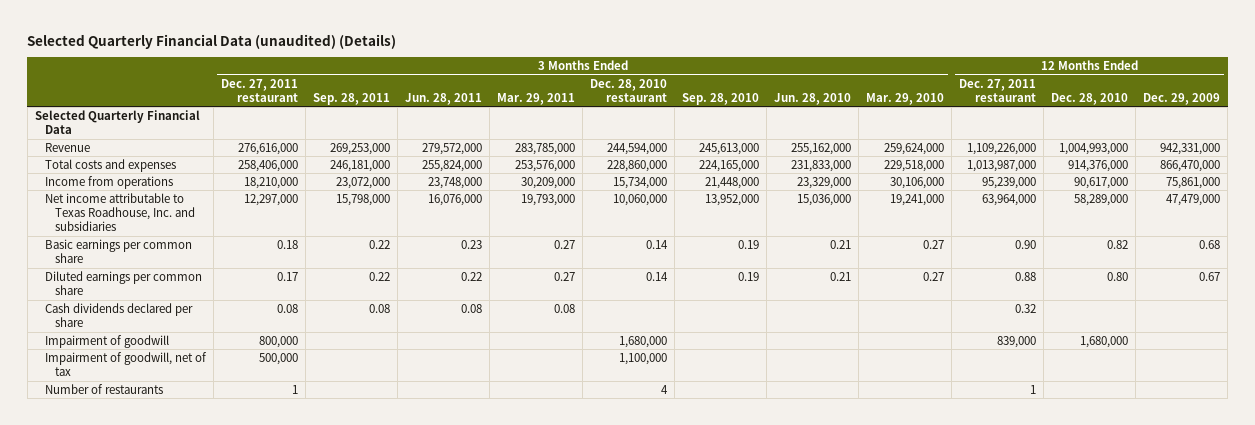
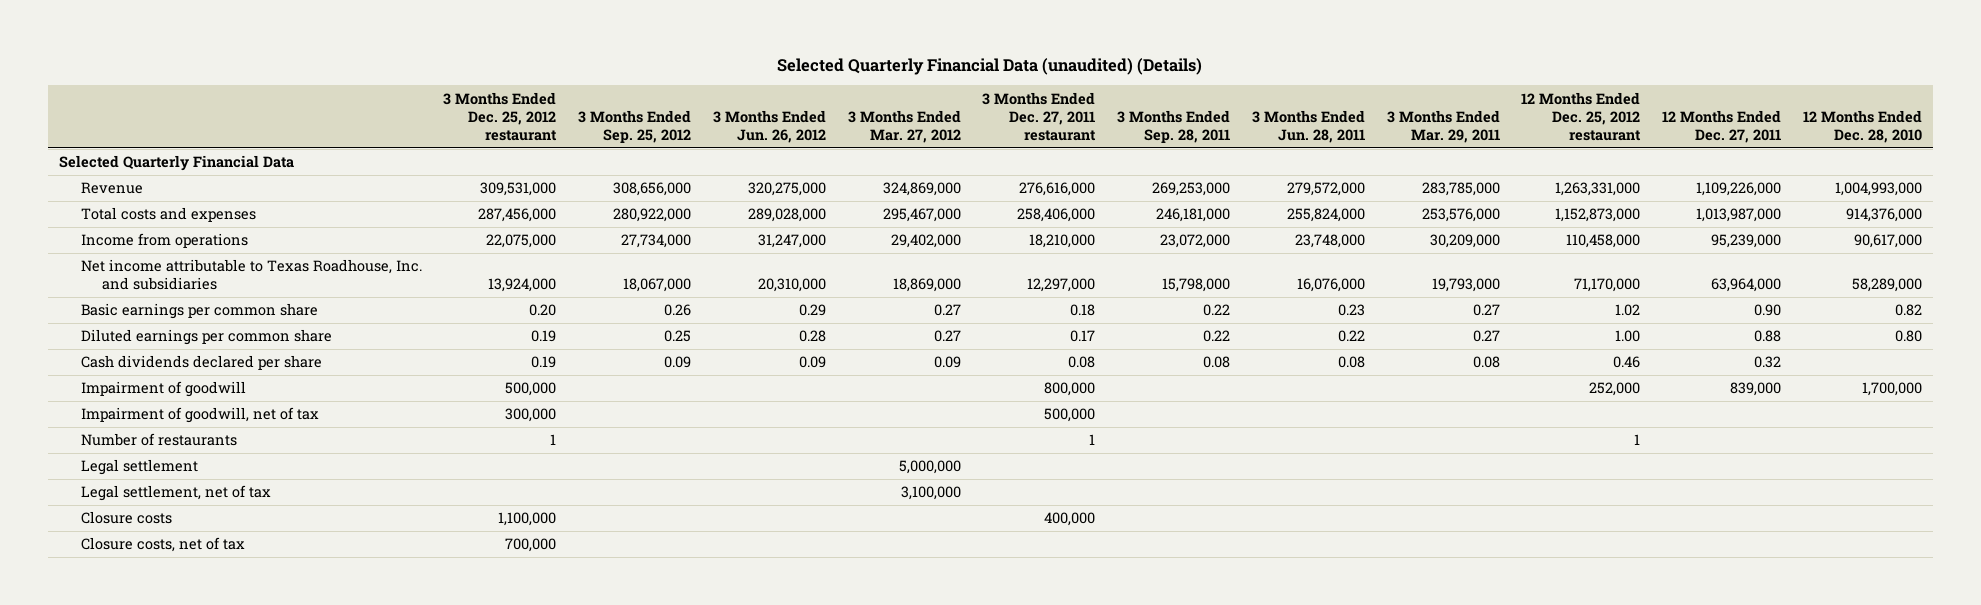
- | 3 Months Ended Dec. 27, 2011 restaurant | 3 Months Ended Sep. 28, 2011 | 3 Months Ended Jun. 28, 2011 | 3 Months Ended Mar. 29, 2011 | 3 Months Ended Dec. 28, 2010 restaurant | 3 Months Ended Sep. 28, 2010 | 3 Months Ended Jun. 28, 2010 | 3 Months Ended Mar. 29, 2010 | 12 Months Ended Dec. 27, 2011 restaurant | 12 Months Ended Dec. 28, 2010 | 12 Months Ended Dec. 29, 2009
+ | 3 Months Ended Dec. 25, 2012 restaurant | 3 Months Ended Sep. 25, 2012 | 3 Months Ended Jun. 26, 2012 | 3 Months Ended Mar. 27, 2012 | 3 Months Ended Dec. 27, 2011 restaurant | 3 Months Ended Sep. 28, 2011 | 3 Months Ended Jun. 28, 2011 | 3 Months Ended Mar. 29, 2011 | 12 Months Ended Dec. 25, 2012 restaurant | 12 Months Ended Dec. 27, 2011 | 12 Months Ended Dec. 28, 2010
- Impairment of goodwill | 800,000 | | | | 1,680,000 | | | | 839,000 | 1,680,000 |
+ Impairment of goodwill | 500,000 | | | | 800,000 | | | | 252,000 | 839,000 | 1,700,000
+ Legal settlement | | | | 5,000,000 | | | | | | |
+ Legal settlement, net of tax | | | | 3,100,000 | | | | | | |
+ Closure costs | 1,100,000 | | | | 400,000 | | | | | |
+ Closure costs, net of tax | 700,000 | | | | | | | | | |

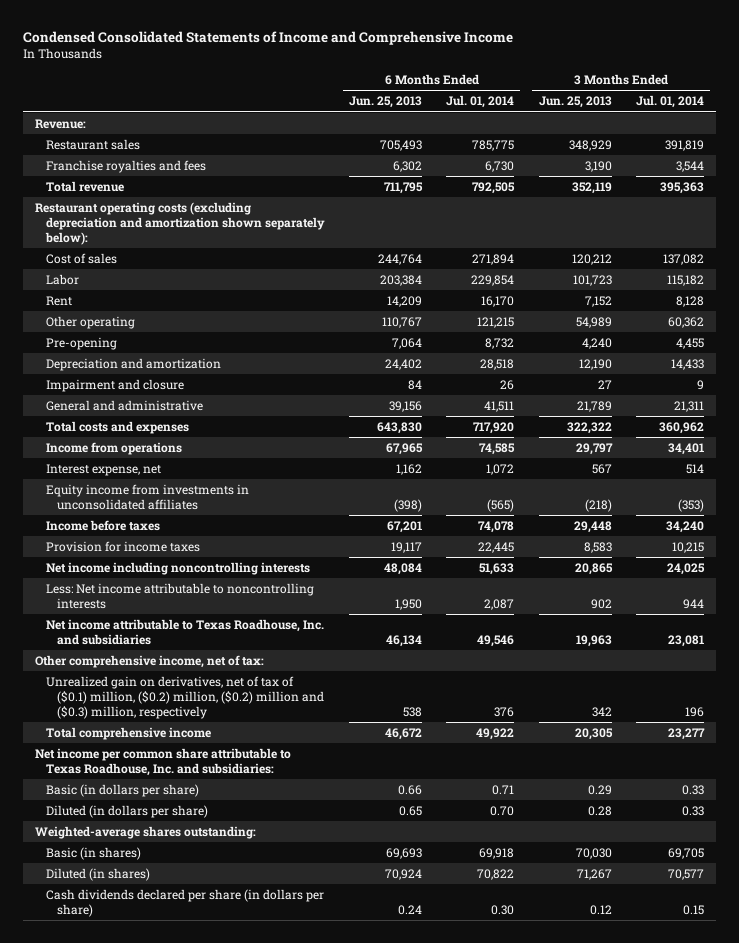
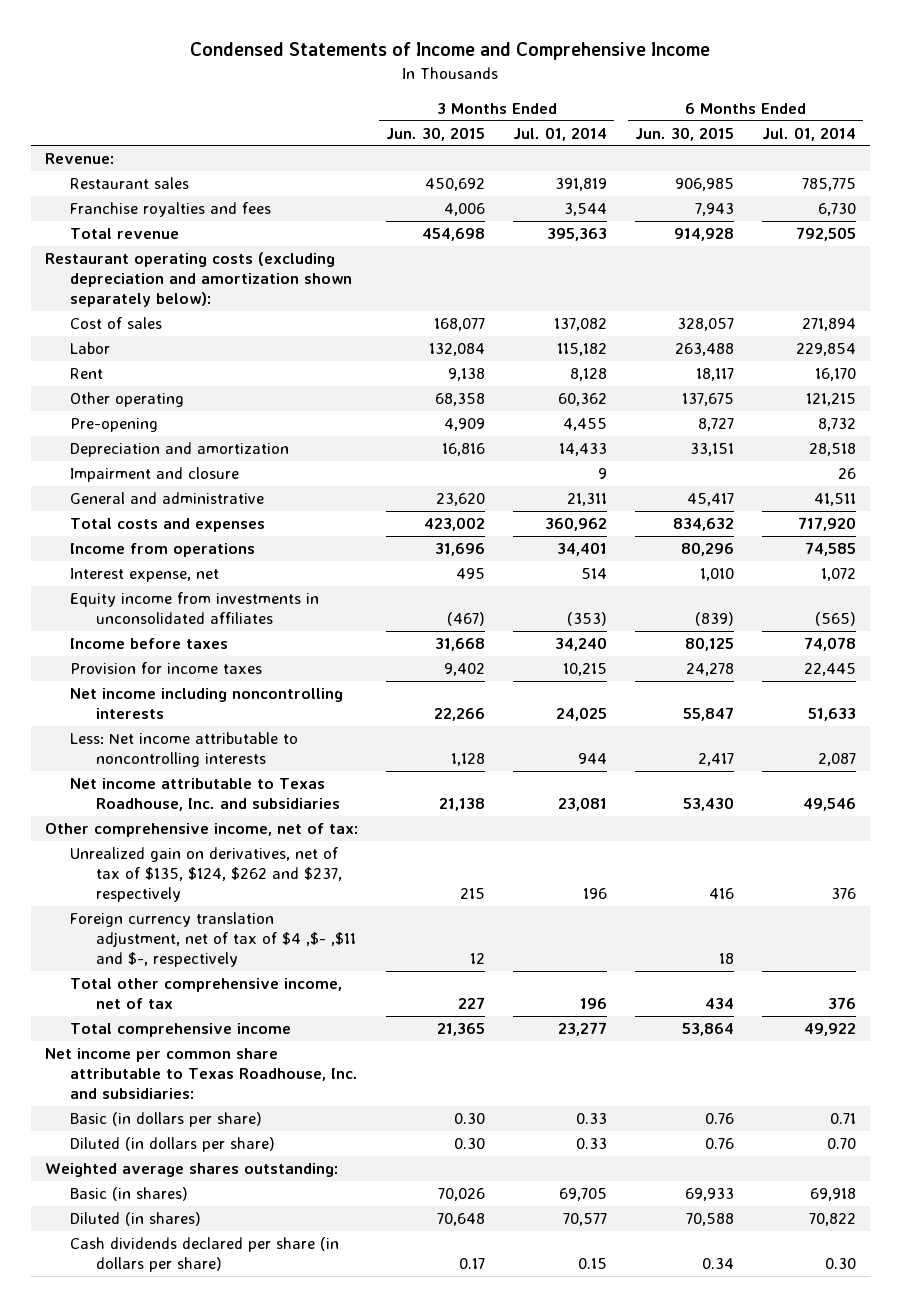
- Condensed Consolidated Statements of Income and Comprehensive Income
+ Condensed Statements of Income and Comprehensive Income
- | 6 Months Ended Jun. 25, 2013 | 6 Months Ended Jul. 01, 2014 | 3 Months Ended Jun. 25, 2013 | 3 Months Ended Jul. 01, 2014
+ | 3 Months Ended Jun. 30, 2015 | 3 Months Ended Jul. 01, 2014 | 6 Months Ended Jun. 30, 2015 | 6 Months Ended Jul. 01, 2014
- Unrealized gain on derivatives, net of tax of ($0.1) million, ($0.2) million, ($0.2) million and ($0.3) million, respectively | 538 | 376 | 342 | 196
+ Unrealized gain on derivatives, net of tax of $135, $124, $262 and $237, respectively | 215 | 196 | 416 | 376
+ Foreign currency translation adjustment, net of tax of $4 ,$- ,$11 and $-, respectively | 12 | | 18 |
+ Total other comprehensive income, net of tax | 227 | 196 | 434 | 376
- Weighted-average shares outstanding:
+ Weighted average shares outstanding:

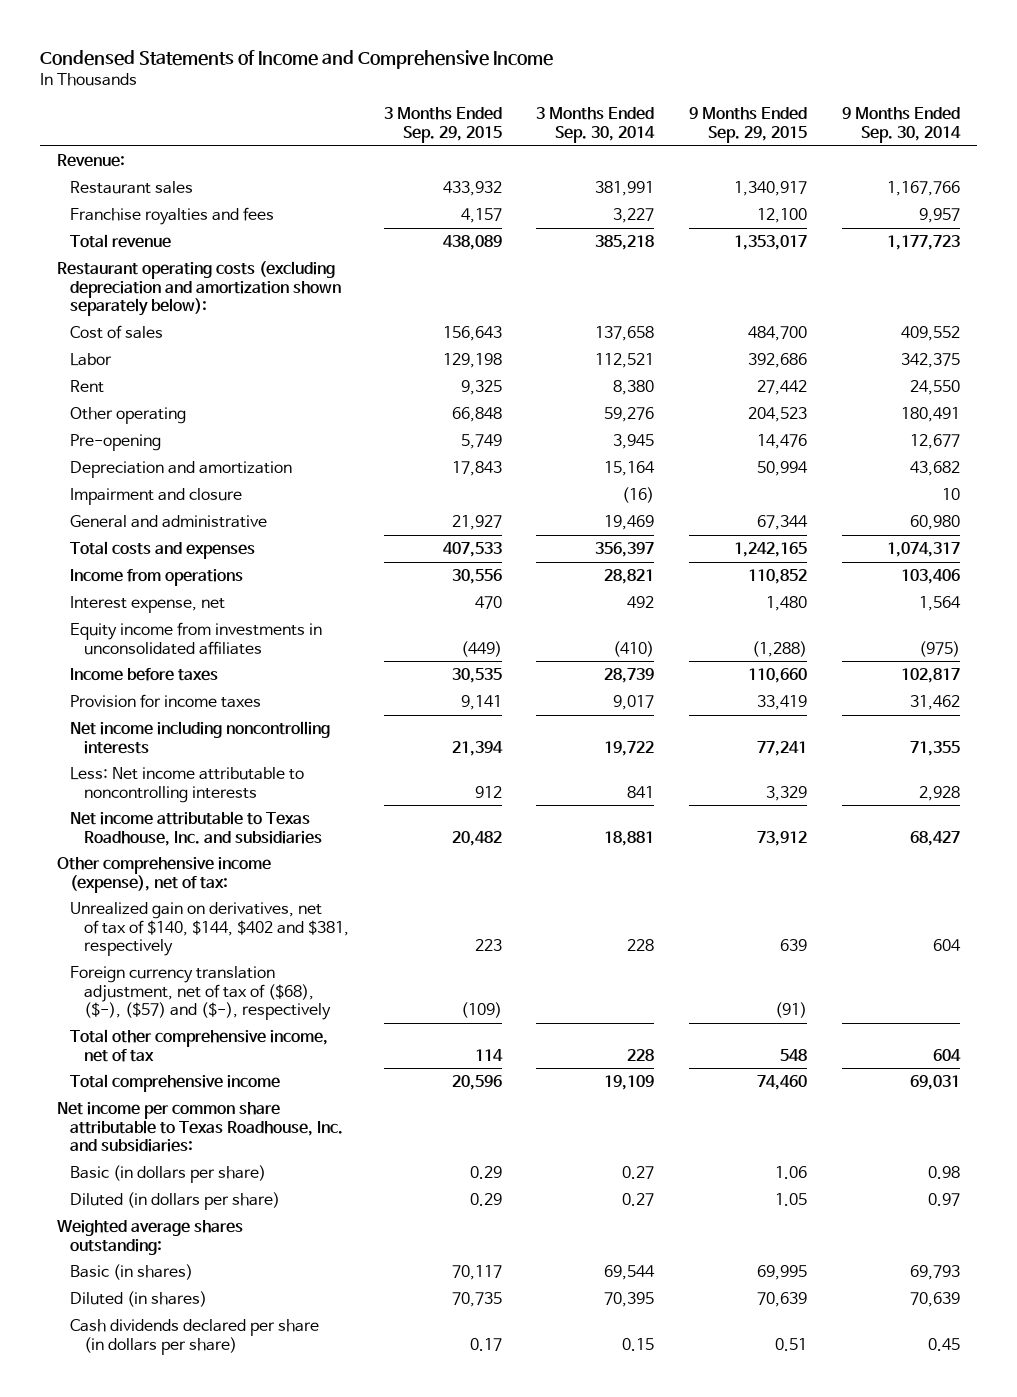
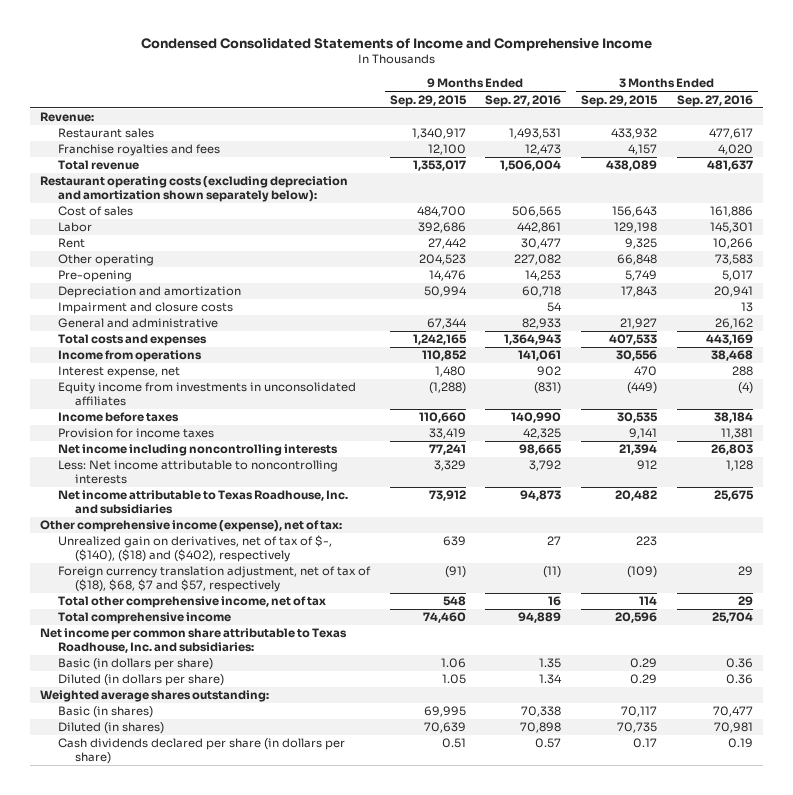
- Condensed Statements of Income and Comprehensive Income
+ Condensed Consolidated Statements of Income and Comprehensive Income
- | 3 Months Ended Sep. 29, 2015 | 3 Months Ended Sep. 30, 2014 | 9 Months Ended Sep. 29, 2015 | 9 Months Ended Sep. 30, 2014
+ | 9 Months Ended Sep. 29, 2015 | 9 Months Ended Sep. 27, 2016 | 3 Months Ended Sep. 29, 2015 | 3 Months Ended Sep. 27, 2016
- Impairment and closure | | (16) | | 10
+ Impairment and closure costs | | 54 | | 13
- Unrealized gain on derivatives, net of tax of $140, $144, $402 and $381, respectively | 223 | 228 | 639 | 604
- Foreign currency translation adjustment, net of tax of ($68), ($-), ($57) and ($-), respectively | (109) | | (91) |
+ Unrealized gain on derivatives, net of tax of $-, ($140), ($18) and ($402), respectively | 639 | 27 | 223 |
+ Foreign currency translation adjustment, net of tax of ($18), $68, $7 and $57, respectively | (91) | (11) | (109) | 29

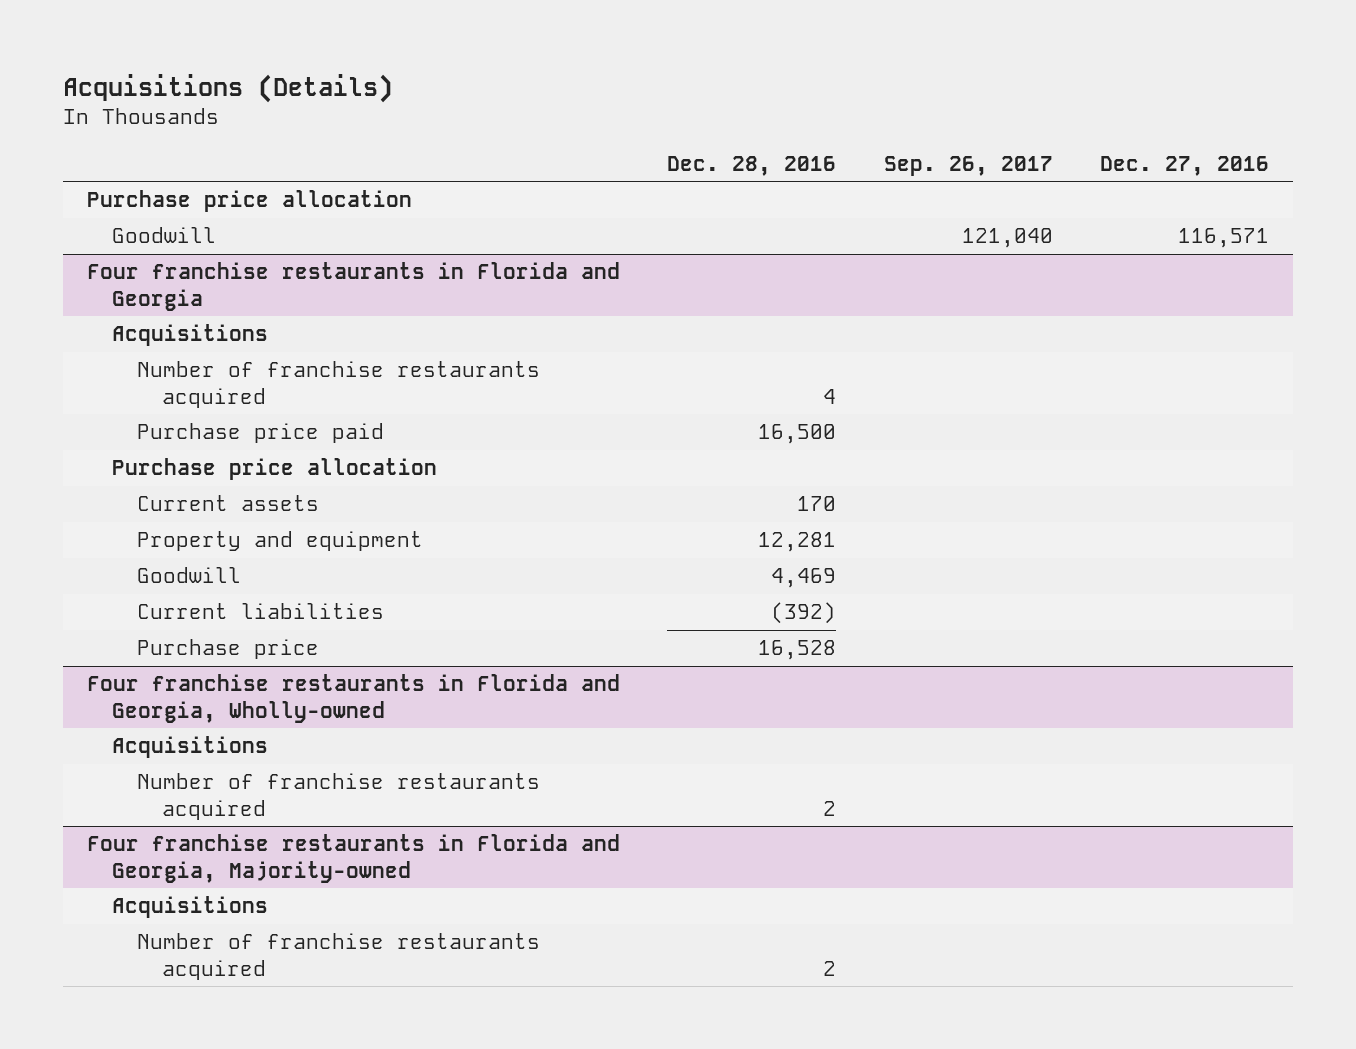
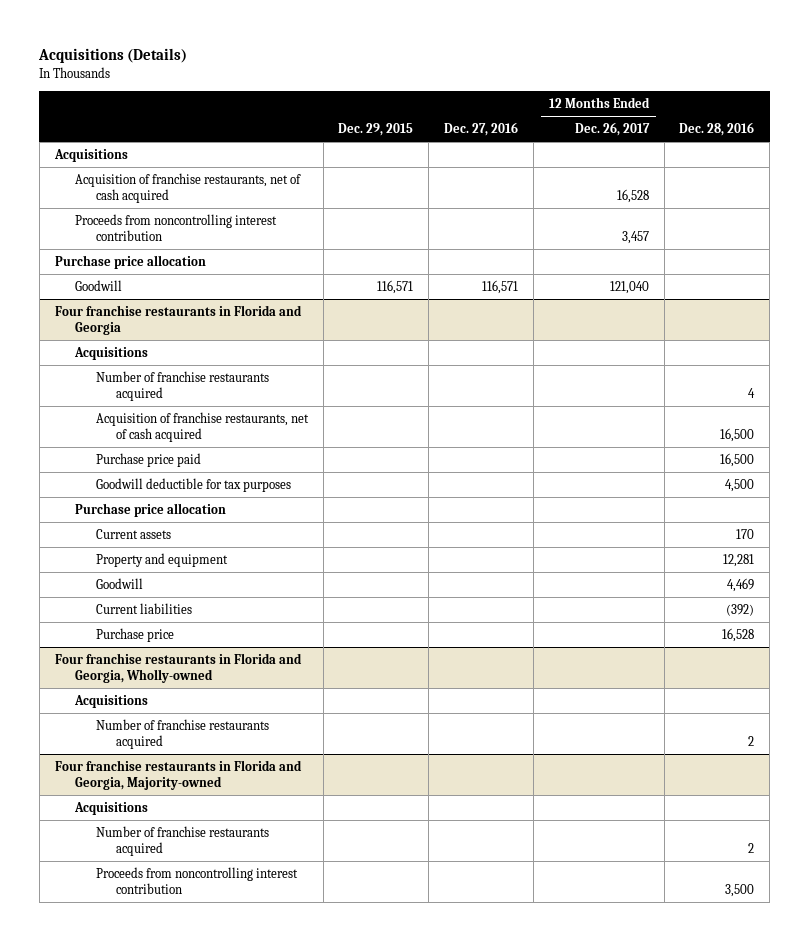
- | Dec. 28, 2016 | Sep. 26, 2017 | Dec. 27, 2016
+ | Dec. 29, 2015 | Dec. 27, 2016 | 12 Months Ended Dec. 26, 2017 | Dec. 28, 2016
+ Acquisitions
+ Acquisition of franchise restaurants, net of cash acquired | | | 16,528 |
+ Proceeds from noncontrolling interest contribution | | | 3,457 |
@ Four franchise restaurants in Florida and Georgia
+ Acquisition of franchise restaurants, net of cash acquired | | | | 16,500
+ Goodwill deductible for tax purposes | | | | 4,500
@ Four franchise restaurants in Florida and Georgia, Majority-owned
+ Proceeds from noncontrolling interest contribution | | | | 3,500

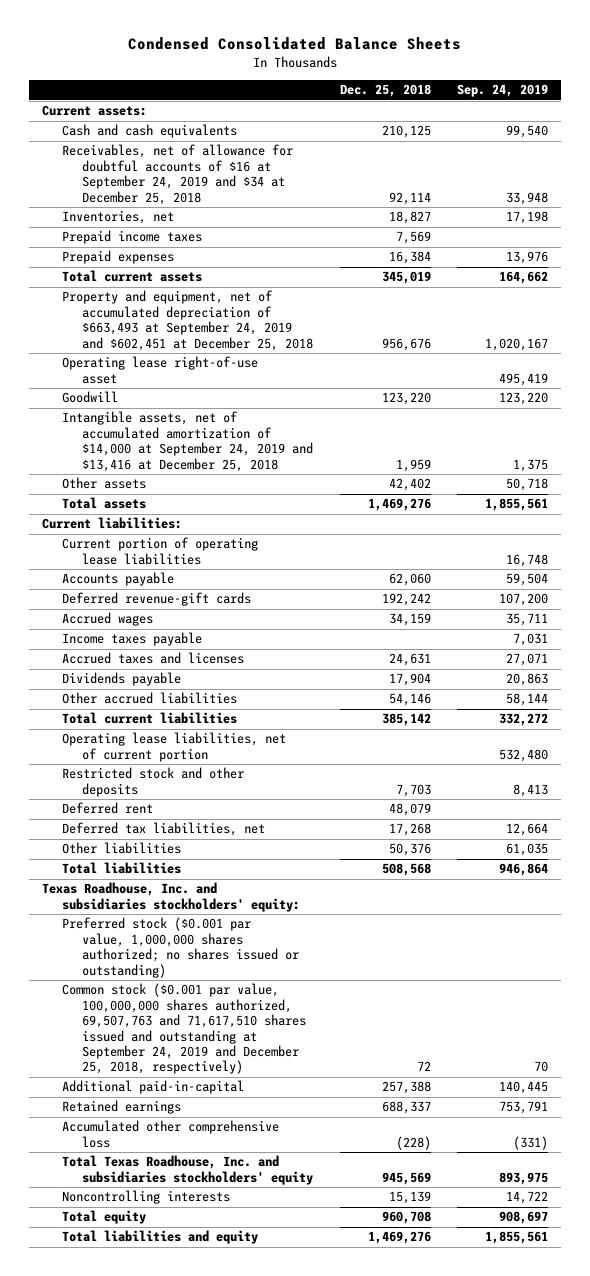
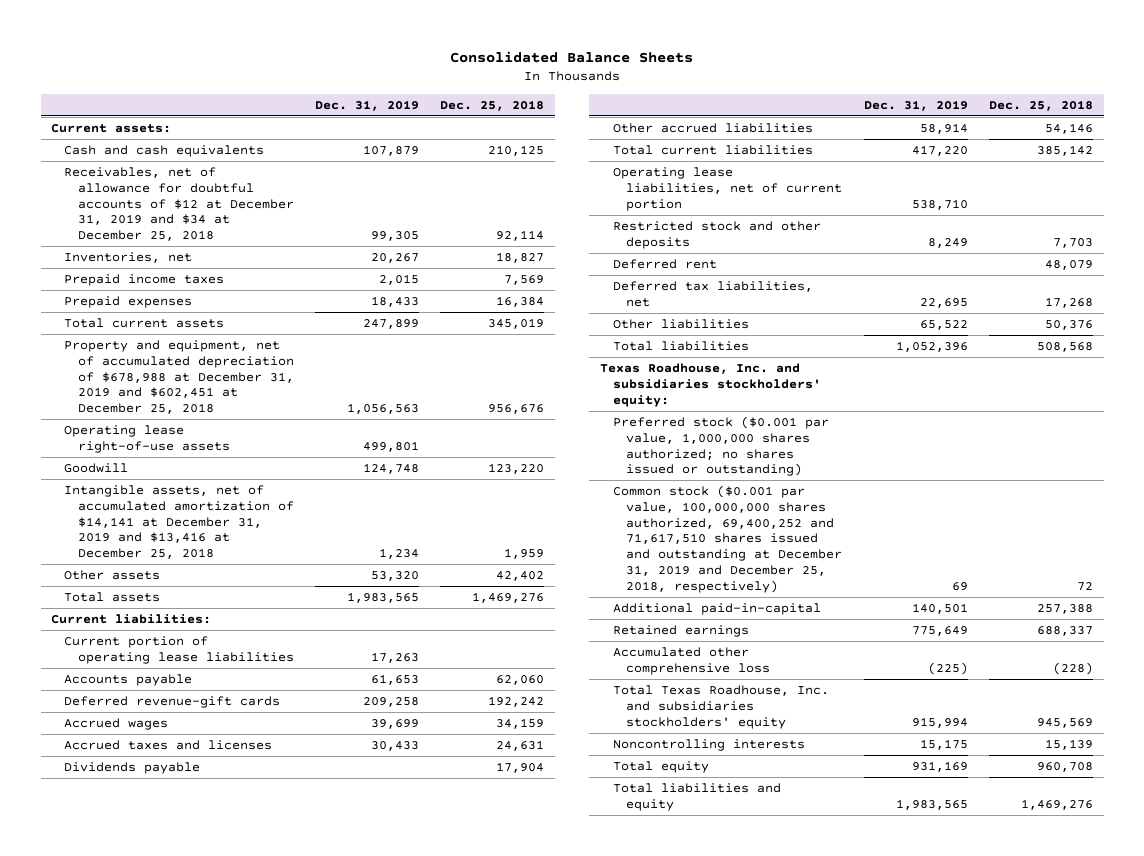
- Condensed Consolidated Balance Sheets
+ Consolidated Balance Sheets
- | Dec. 25, 2018 | Sep. 24, 2019
+ | Dec. 31, 2019 | Dec. 25, 2018
- Receivables, net of allowance for doubtful accounts of $16 at September 24, 2019 and $34 at December 25, 2018 | 92,114 | 33,948
+ Receivables, net of allowance for doubtful accounts of $12 at December 31, 2019 and $34 at December 25, 2018 | 99,305 | 92,114
- Property and equipment, net of accumulated depreciation of $663,493 at September 24, 2019 and $602,451 at December 25, 2018 | 956,676 | 1,020,167
- Operating lease right-of-use asset | | 495,419
+ Property and equipment, net of accumulated depreciation of $678,988 at December 31, 2019 and $602,451 at December 25, 2018 | 1,056,563 | 956,676
+ Operating lease right-of-use assets | 499,801 |
- Intangible assets, net of accumulated amortization of $14,000 at September 24, 2019 and $13,416 at December 25, 2018 | 1,959 | 1,375
+ Intangible assets, net of accumulated amortization of $14,141 at December 31, 2019 and $13,416 at December 25, 2018 | 1,234 | 1,959
- Income taxes payable | | 7,031
- Common stock ($0.001 par value, 100,000,000 shares authorized, 69,507,763 and 71,617,510 shares issued and outstanding at September 24, 2019 and December 25, 2018, respectively) | 72 | 70
+ Common stock ($0.001 par value, 100,000,000 shares authorized, 69,400,252 and 71,617,510 shares issued and outstanding at December 31, 2019 and December 25, 2018, respectively) | 69 | 72

